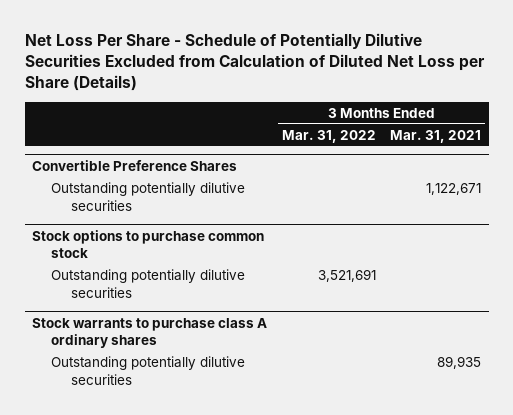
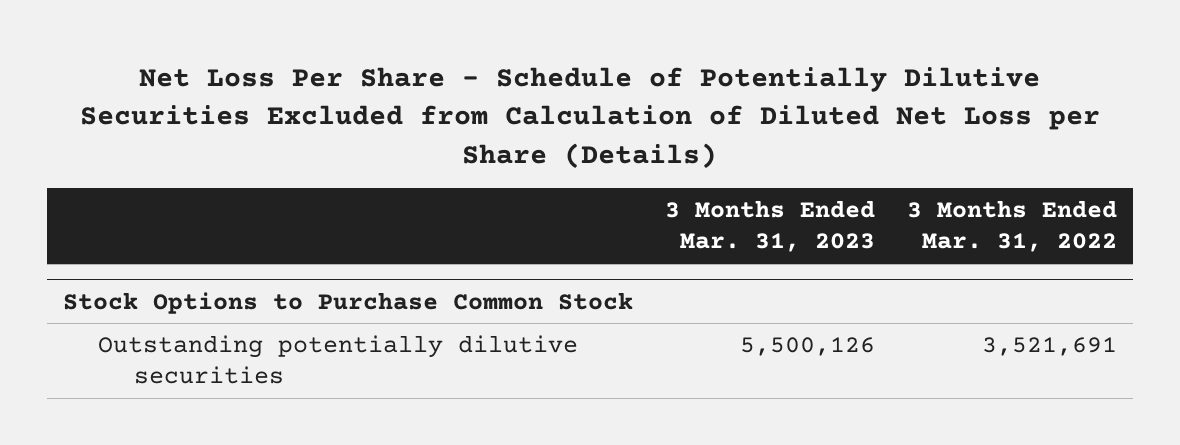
- | 3 Months Ended Mar. 31, 2022 | 3 Months Ended Mar. 31, 2021
+ | 3 Months Ended Mar. 31, 2023 | 3 Months Ended Mar. 31, 2022
- Convertible Preference Shares
- Outstanding potentially dilutive securities | | 1,122,671
- Stock options to purchase common stock
+ Stock Options to Purchase Common Stock
- Stock warrants to purchase class A ordinary shares
- Outstanding potentially dilutive securities | | 89,935

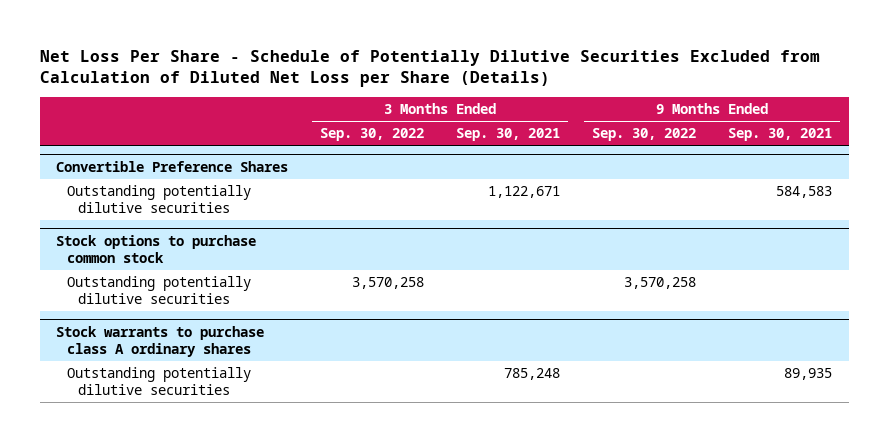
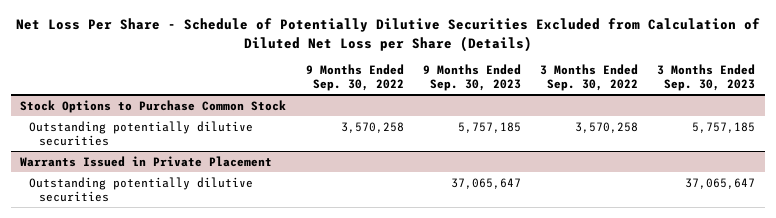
- | 3 Months Ended Sep. 30, 2022 | 3 Months Ended Sep. 30, 2021 | 9 Months Ended Sep. 30, 2022 | 9 Months Ended Sep. 30, 2021
+ | 9 Months Ended Sep. 30, 2022 | 9 Months Ended Sep. 30, 2023 | 3 Months Ended Sep. 30, 2022 | 3 Months Ended Sep. 30, 2023
- Convertible Preference Shares
- Outstanding potentially dilutive securities | | 1,122,671 | | 584,583
- Stock options to purchase common stock
+ Stock Options to Purchase Common Stock
- Stock warrants to purchase class A ordinary shares
+ Warrants Issued in Private Placement

